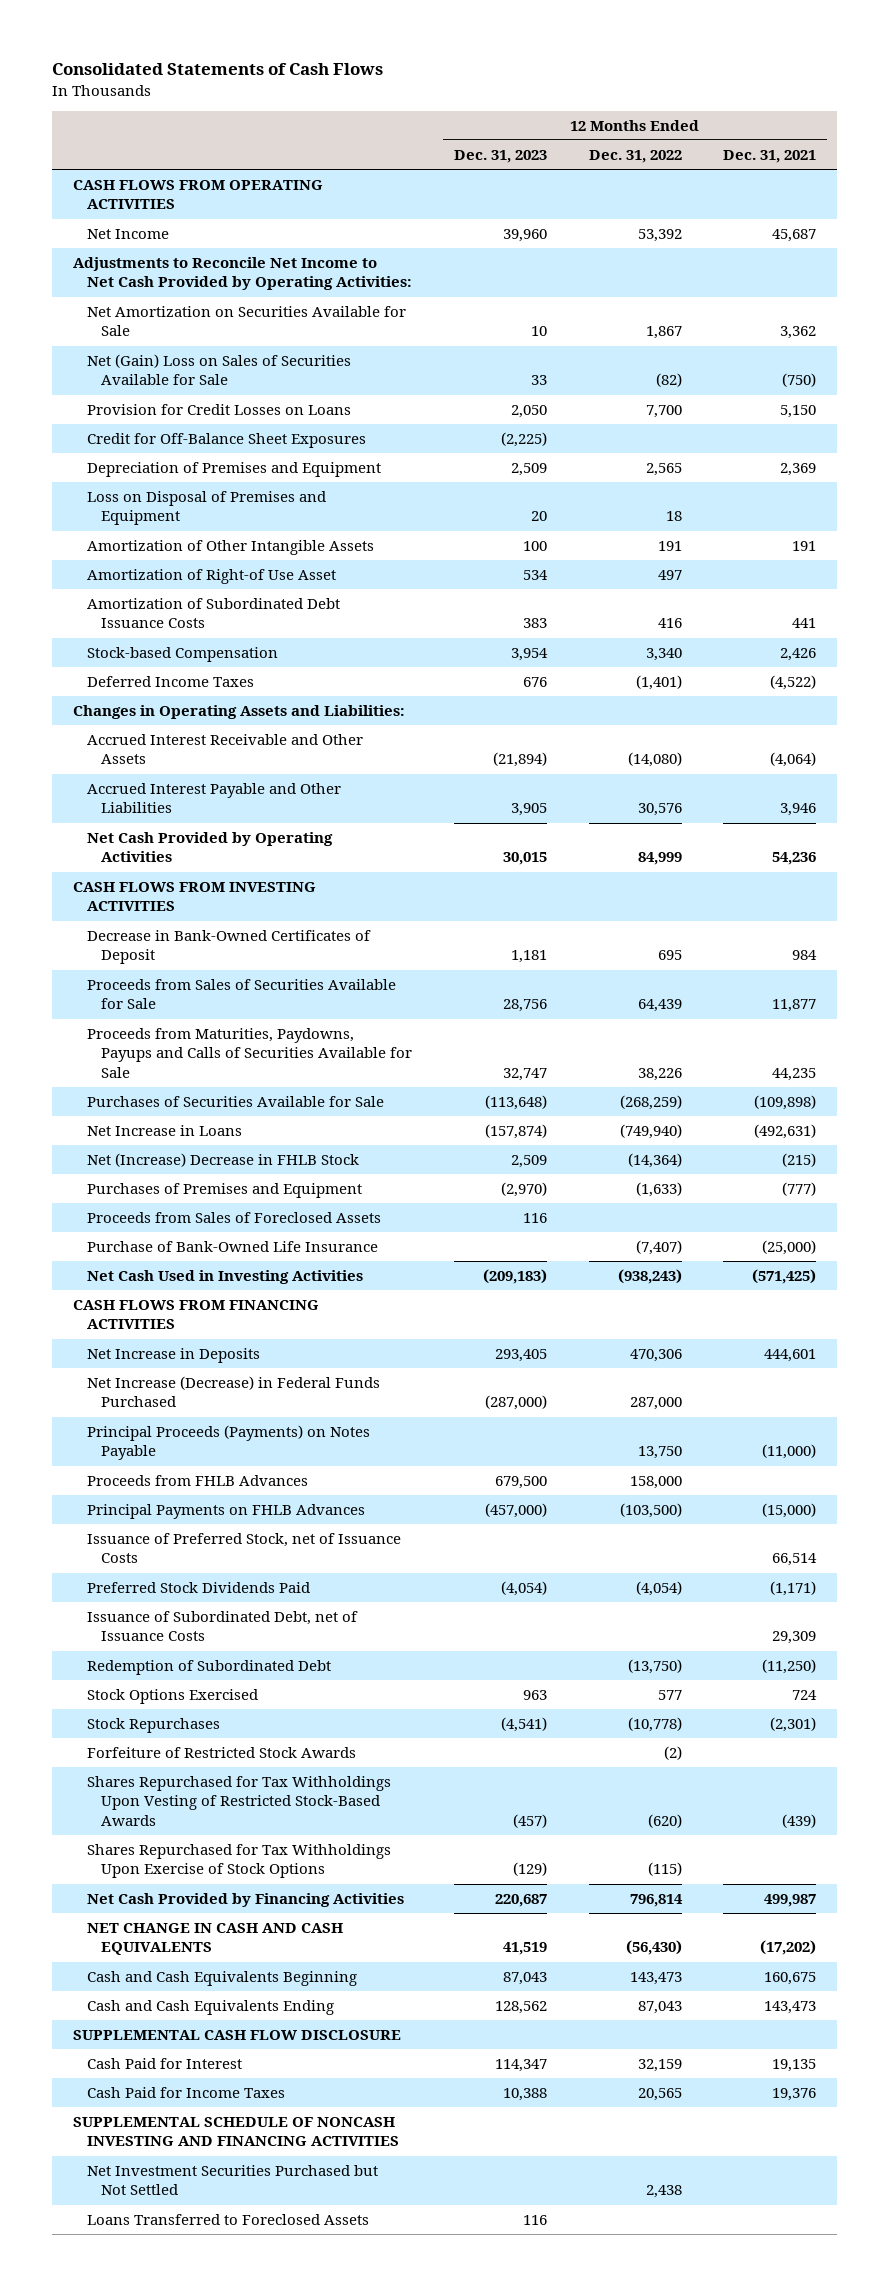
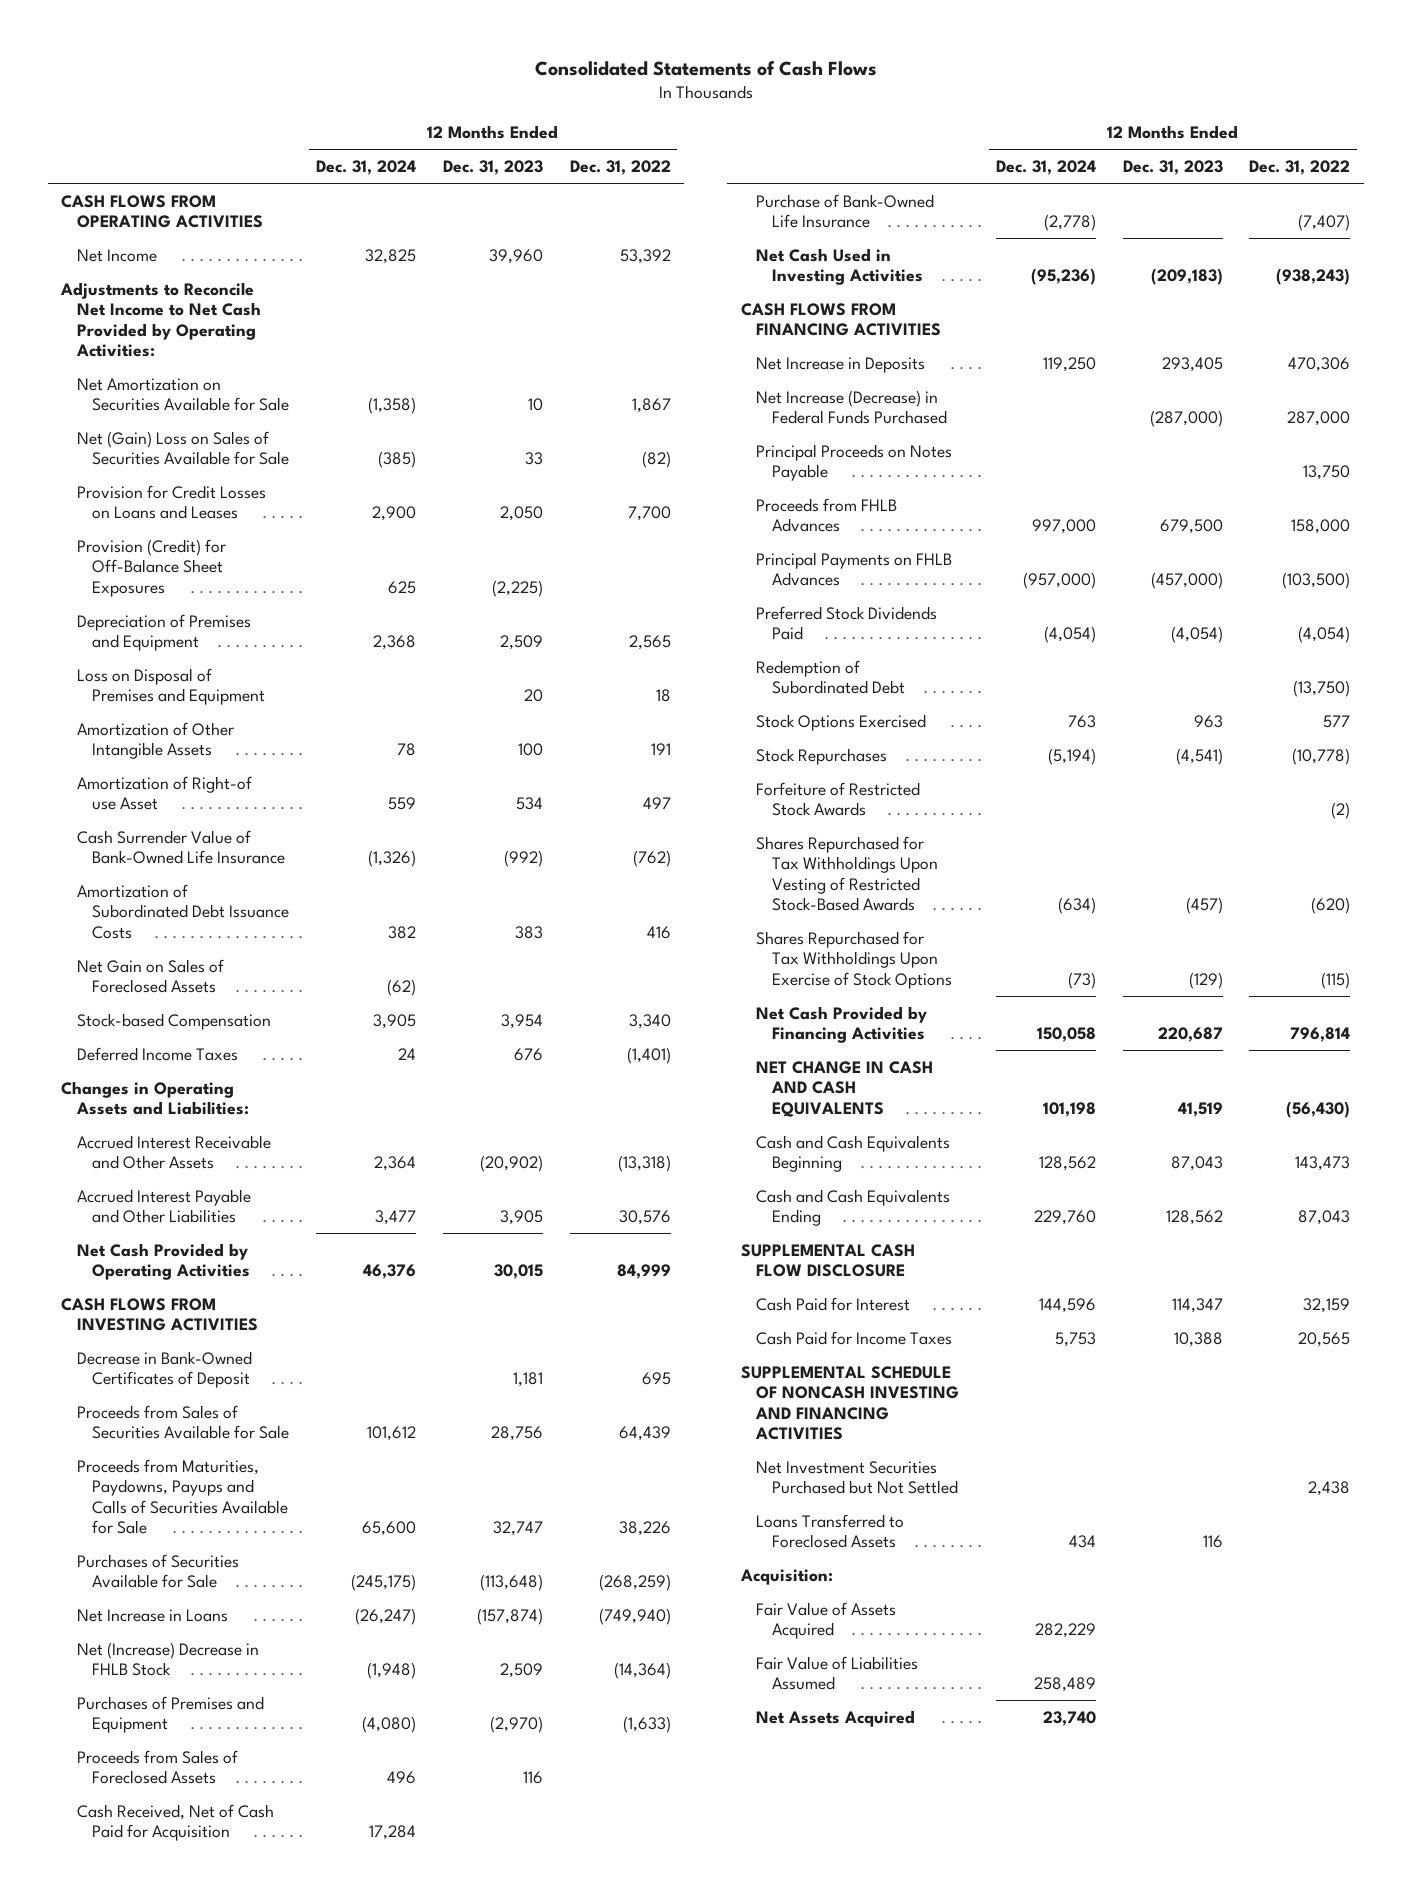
- | 12 Months Ended Dec. 31, 2023 | 12 Months Ended Dec. 31, 2022 | 12 Months Ended Dec. 31, 2021
+ | 12 Months Ended Dec. 31, 2024 | 12 Months Ended Dec. 31, 2023 | 12 Months Ended Dec. 31, 2022
- Provision for Credit Losses on Loans | 2,050 | 7,700 | 5,150
- Credit for Off-Balance Sheet Exposures | (2,225) | |
+ Provision for Credit Losses on Loans and Leases | 2,900 | 2,050 | 7,700
+ Provision (Credit) for Off-Balance Sheet Exposures | 625 | (2,225) |
- Amortization of Right-of Use Asset | 534 | 497 |
+ Amortization of Right-of use Asset | 559 | 534 | 497
+ Cash Surrender Value of Bank-Owned Life Insurance | (1,326) | (992) | (762)
+ Net Gain on Sales of Foreclosed Assets | (62) | |
- Accrued Interest Receivable and Other Assets | (21,894) | (14,080) | (4,064)
+ Accrued Interest Receivable and Other Assets | 2,364 | (20,902) | (13,318)
+ Cash Received, Net of Cash Paid for Acquisition | 17,284 | |
- Principal Proceeds (Payments) on Notes Payable | | 13,750 | (11,000)
+ Principal Proceeds on Notes Payable | | | 13,750
- Issuance of Preferred Stock, net of Issuance Costs | | | 66,514
- Issuance of Subordinated Debt, net of Issuance Costs | | | 29,309
+ Acquisition:
+ Fair Value of Assets Acquired | 282,229 | |
+ Fair Value of Liabilities Assumed | 258,489 | |
+ Net Assets Acquired | 23,740 | |

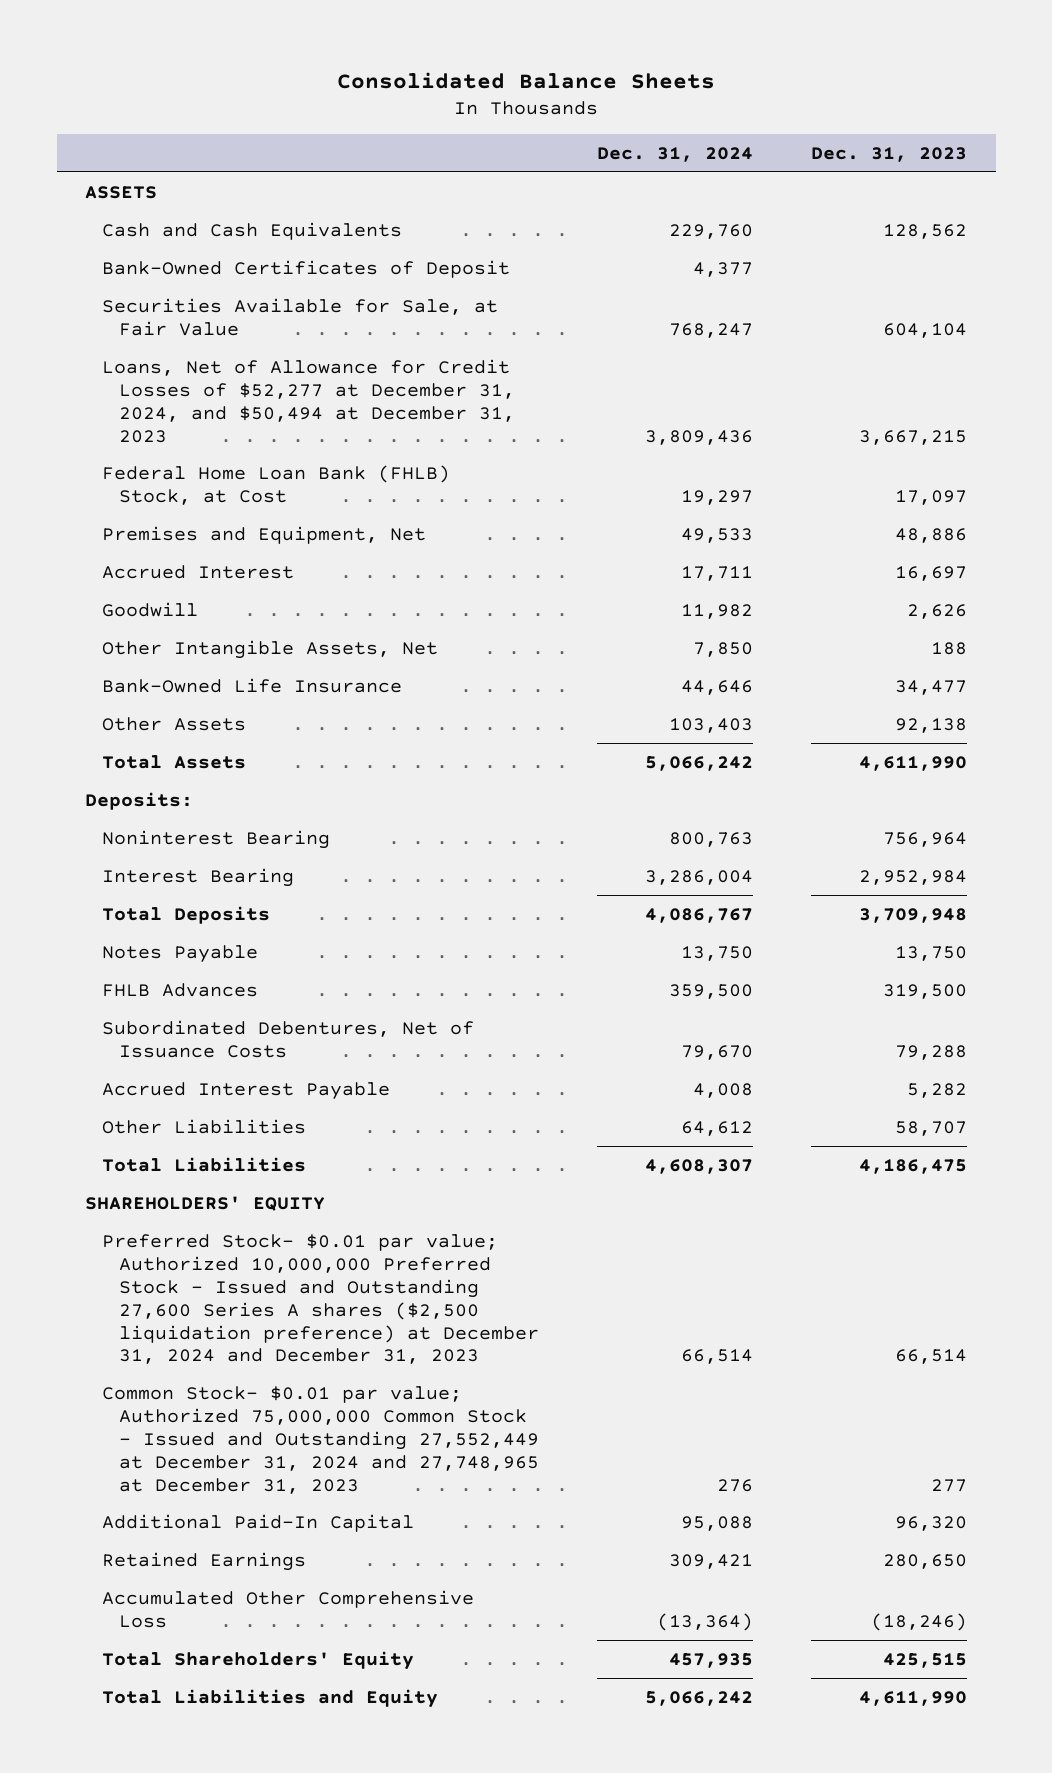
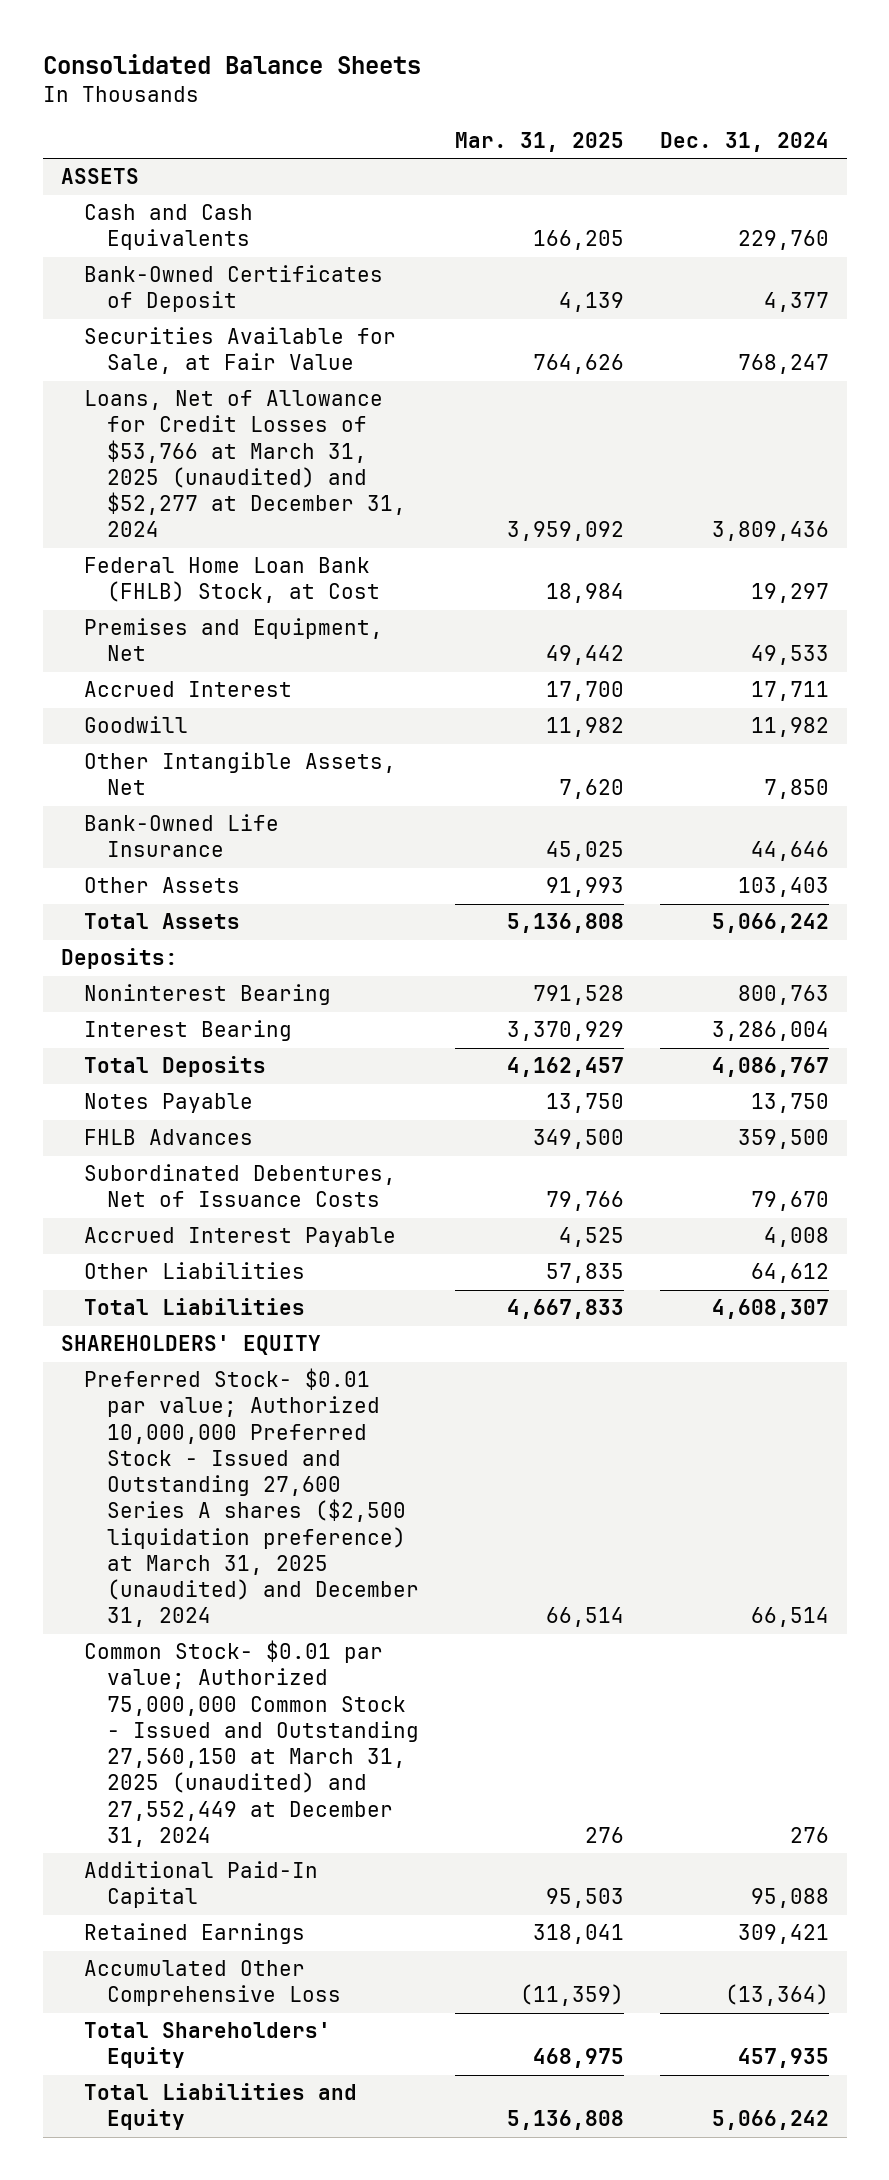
- | Dec. 31, 2024 | Dec. 31, 2023
+ | Mar. 31, 2025 | Dec. 31, 2024
- Loans, Net of Allowance for Credit Losses of $52,277 at December 31, 2024, and $50,494 at December 31, 2023 | 3,809,436 | 3,667,215
+ Loans, Net of Allowance for Credit Losses of $53,766 at March 31, 2025 (unaudited) and $52,277 at December 31, 2024 | 3,959,092 | 3,809,436
- Preferred Stock- $0.01 par value; Authorized 10,000,000 Preferred Stock - Issued and Outstanding 27,600 Series A shares ($2,500 liquidation preference) at December 31, 2024 and December 31, 2023 | 66,514 | 66,514
- Common Stock- $0.01 par value; Authorized 75,000,000 Common Stock - Issued and Outstanding 27,552,449 at December 31, 2024 and 27,748,965 at December 31, 2023 | 276 | 277
+ Preferred Stock- $0.01 par value; Authorized 10,000,000 Preferred Stock - Issued and Outstanding 27,600 Series A shares ($2,500 liquidation preference) at March 31, 2025 (unaudited) and December 31, 2024 | 66,514 | 66,514
+ Common Stock- $0.01 par value; Authorized 75,000,000 Common Stock - Issued and Outstanding 27,560,150 at March 31, 2025 (unaudited) and 27,552,449 at December 31, 2024 | 276 | 276

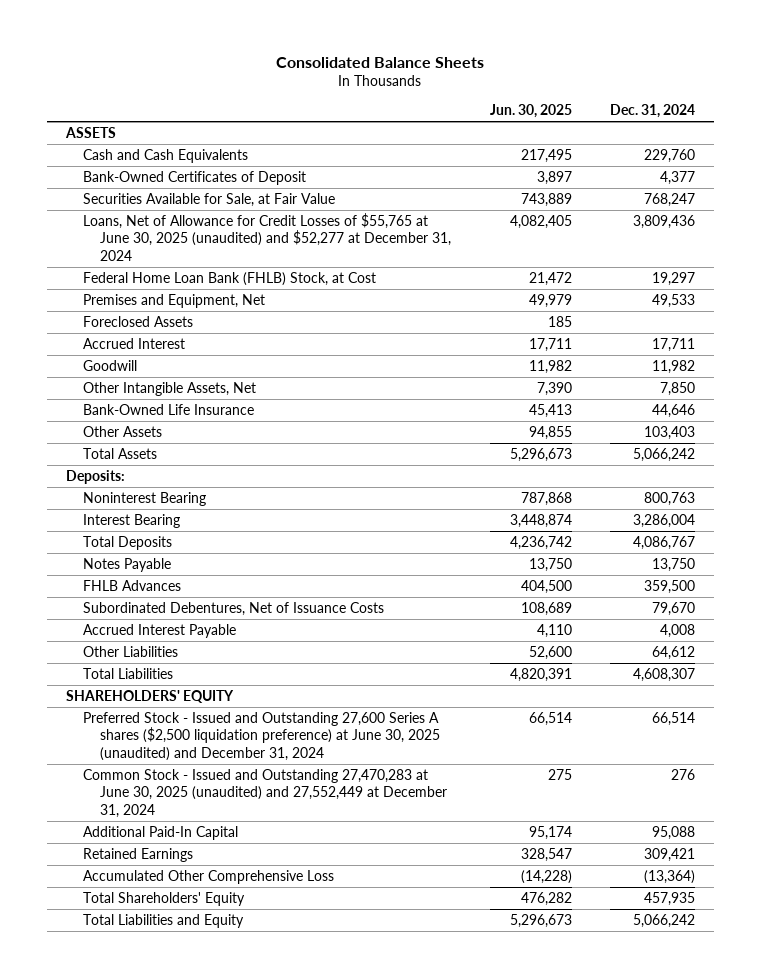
- | Mar. 31, 2025 | Dec. 31, 2024
+ | Jun. 30, 2025 | Dec. 31, 2024
- Loans, Net of Allowance for Credit Losses of $53,766 at March 31, 2025 (unaudited) and $52,277 at December 31, 2024 | 3,959,092 | 3,809,436
+ Loans, Net of Allowance for Credit Losses of $55,765 at June 30, 2025 (unaudited) and $52,277 at December 31, 2024 | 4,082,405 | 3,809,436
+ Foreclosed Assets | 185 |
- Preferred Stock- $0.01 par value; Authorized 10,000,000 Preferred Stock - Issued and Outstanding 27,600 Series A shares ($2,500 liquidation preference) at March 31, 2025 (unaudited) and December 31, 2024 | 66,514 | 66,514
- Common Stock- $0.01 par value; Authorized 75,000,000 Common Stock - Issued and Outstanding 27,560,150 at March 31, 2025 (unaudited) and 27,552,449 at December 31, 2024 | 276 | 276
+ Preferred Stock - Issued and Outstanding 27,600 Series A shares ($2,500 liquidation preference) at June 30, 2025 (unaudited) and December 31, 2024 | 66,514 | 66,514
+ Common Stock - Issued and Outstanding 27,470,283 at June 30, 2025 (unaudited) and 27,552,449 at December 31, 2024 | 275 | 276

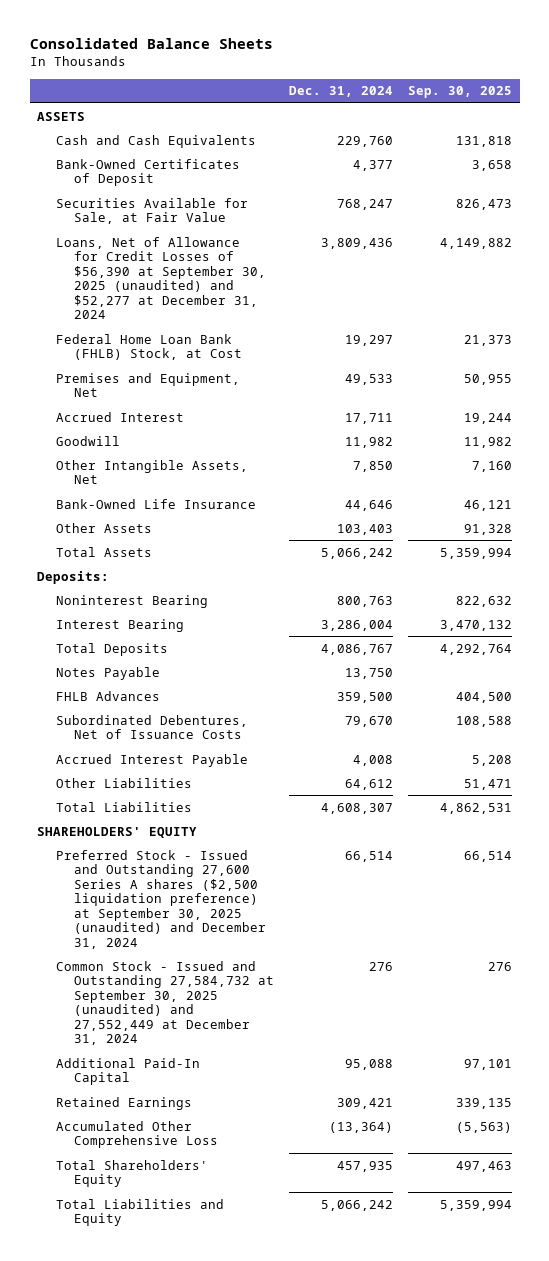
- | Jun. 30, 2025 | Dec. 31, 2024
+ | Dec. 31, 2024 | Sep. 30, 2025
- Loans, Net of Allowance for Credit Losses of $55,765 at June 30, 2025 (unaudited) and $52,277 at December 31, 2024 | 4,082,405 | 3,809,436
+ Loans, Net of Allowance for Credit Losses of $56,390 at September 30, 2025 (unaudited) and $52,277 at December 31, 2024 | 3,809,436 | 4,149,882
- Foreclosed Assets | 185 |
- Preferred Stock - Issued and Outstanding 27,600 Series A shares ($2,500 liquidation preference) at June 30, 2025 (unaudited) and December 31, 2024 | 66,514 | 66,514
- Common Stock - Issued and Outstanding 27,470,283 at June 30, 2025 (unaudited) and 27,552,449 at December 31, 2024 | 275 | 276
+ Preferred Stock - Issued and Outstanding 27,600 Series A shares ($2,500 liquidation preference) at September 30, 2025 (unaudited) and December 31, 2024 | 66,514 | 66,514
+ Common Stock - Issued and Outstanding 27,584,732 at September 30, 2025 (unaudited) and 27,552,449 at December 31, 2024 | 276 | 276

